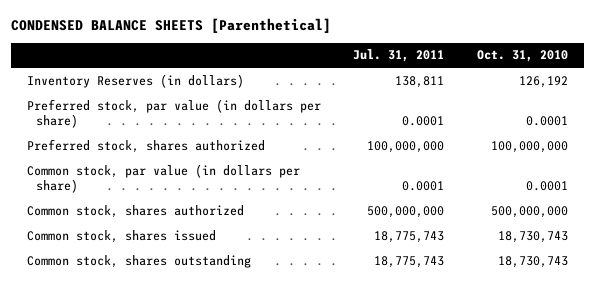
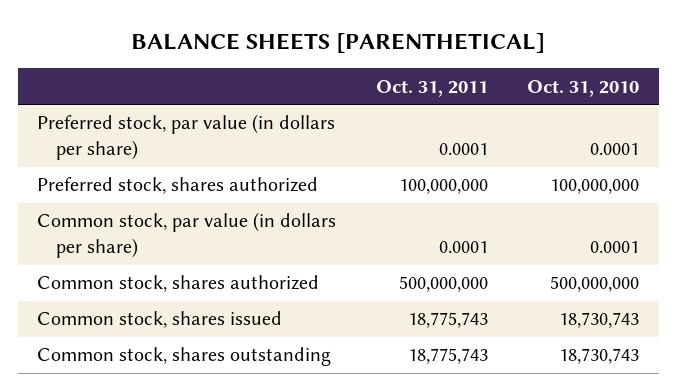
- CONDENSED BALANCE SHEETS [Parenthetical]
+ BALANCE SHEETS [PARENTHETICAL]
- | Jul. 31, 2011 | Oct. 31, 2010
+ | Oct. 31, 2011 | Oct. 31, 2010
- Inventory Reserves (in dollars) | 138,811 | 126,192

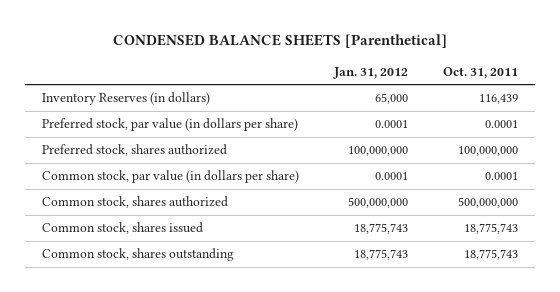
- BALANCE SHEETS [PARENTHETICAL]
+ CONDENSED BALANCE SHEETS [Parenthetical]
- | Oct. 31, 2011 | Oct. 31, 2010
+ | Jan. 31, 2012 | Oct. 31, 2011
+ Inventory Reserves (in dollars) | 65,000 | 116,439

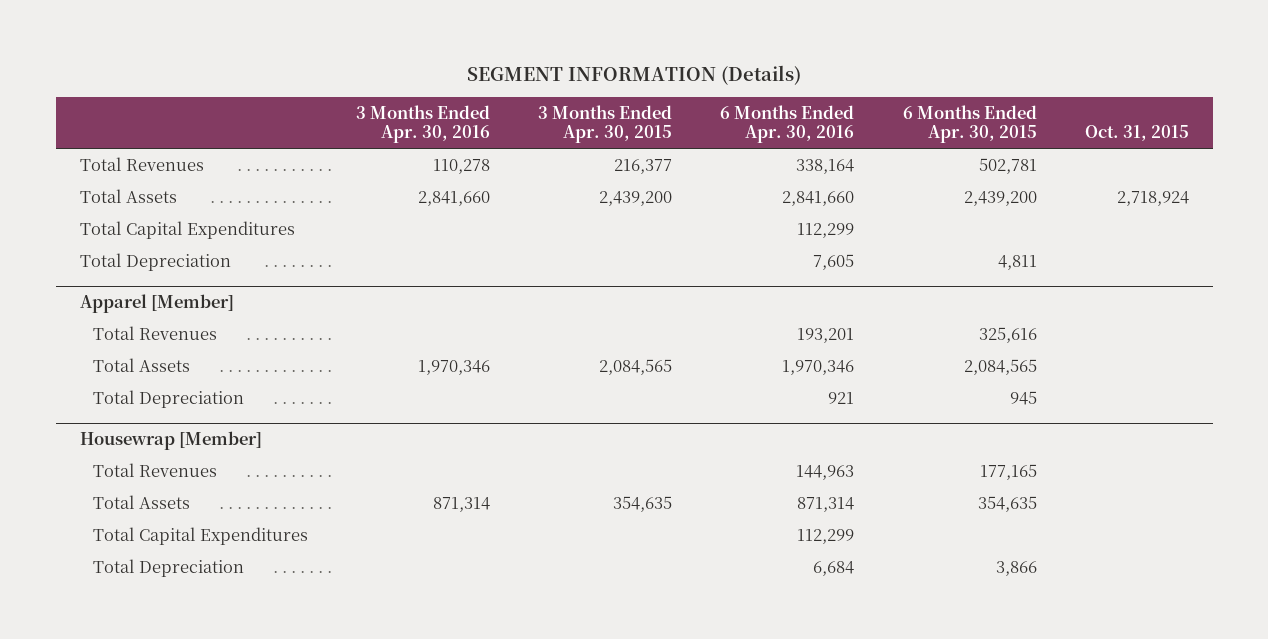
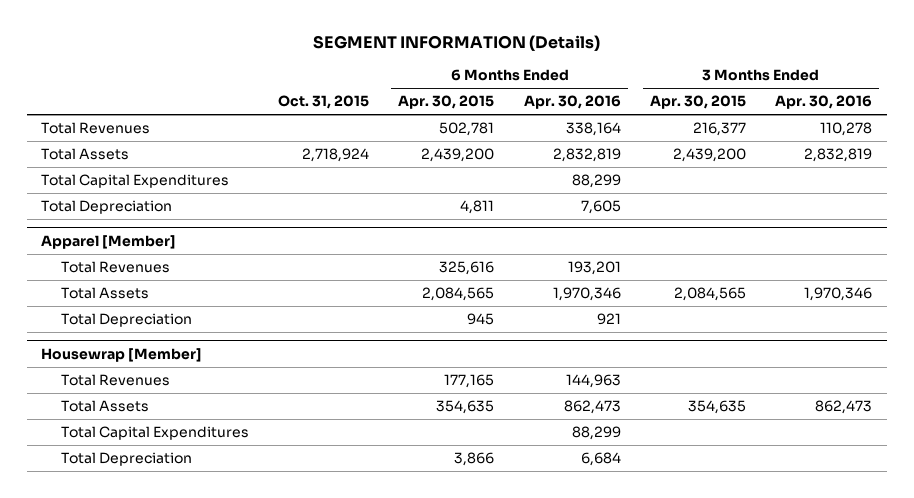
- | 3 Months Ended Apr. 30, 2016 | 3 Months Ended Apr. 30, 2015 | 6 Months Ended Apr. 30, 2016 | 6 Months Ended Apr. 30, 2015 | Oct. 31, 2015
+ | Oct. 31, 2015 | 6 Months Ended Apr. 30, 2015 | 6 Months Ended Apr. 30, 2016 | 3 Months Ended Apr. 30, 2015 | 3 Months Ended Apr. 30, 2016
- Total Assets | 2,841,660 | 2,439,200 | 2,841,660 | 2,439,200 | 2,718,924
- Total Capital Expenditures | | | 112,299 | |
+ Total Assets | 2,718,924 | 2,439,200 | 2,832,819 | 2,439,200 | 2,832,819
+ Total Capital Expenditures | | | 88,299 | |
@ Housewrap [Member]
- Total Assets | 871,314 | 354,635 | 871,314 | 354,635 |
- Total Capital Expenditures | | | 112,299 | |
+ Total Assets | | 354,635 | 862,473 | 354,635 | 862,473
+ Total Capital Expenditures | | | 88,299 | |

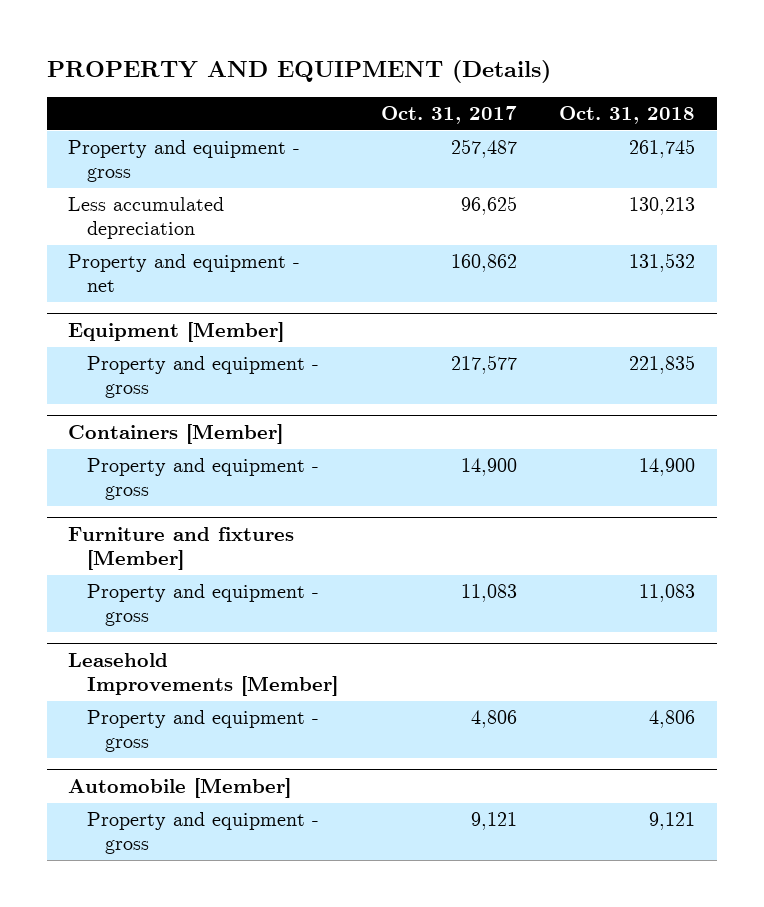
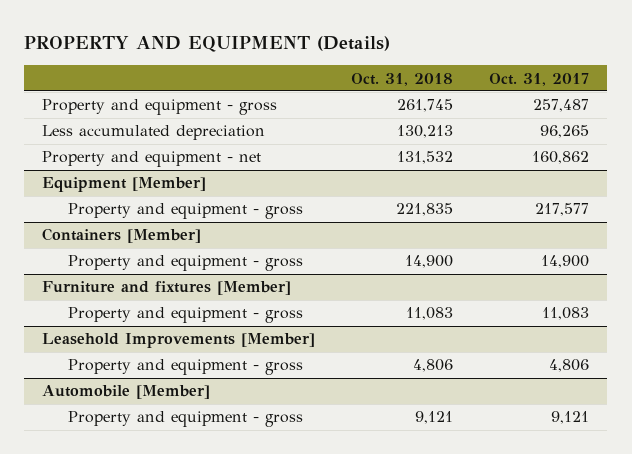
- | Oct. 31, 2017 | Oct. 31, 2018
+ | Oct. 31, 2018 | Oct. 31, 2017
- Less accumulated depreciation | 96,625 | 130,213
+ Less accumulated depreciation | 130,213 | 96,265

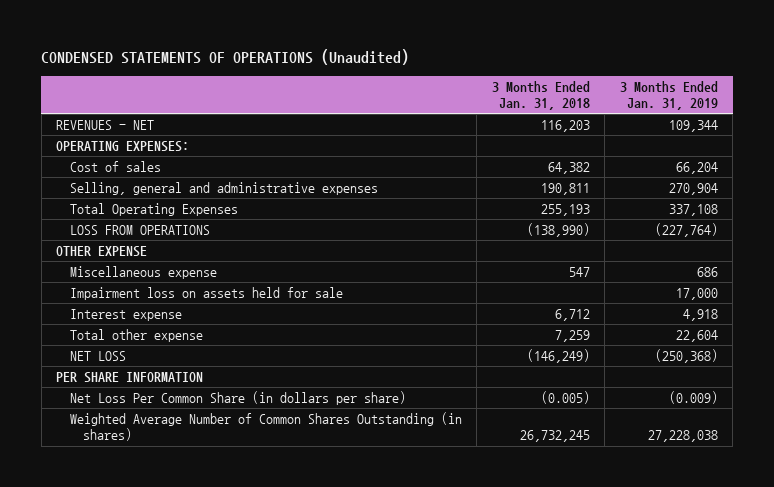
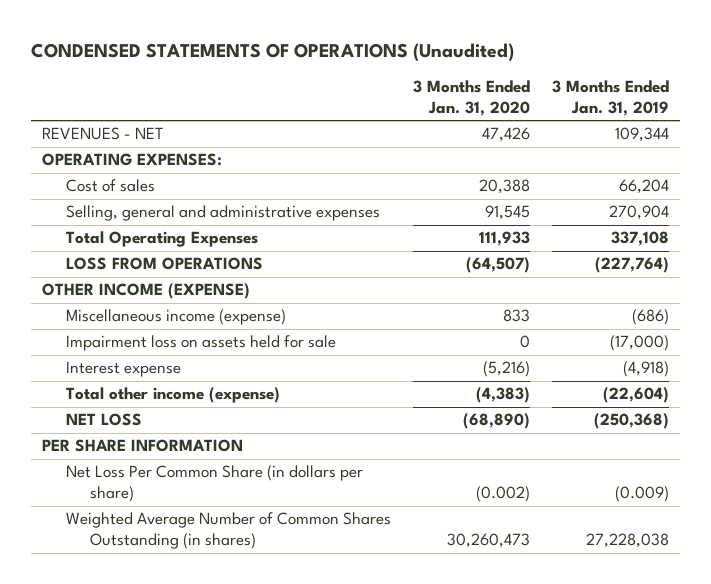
- | 3 Months Ended Jan. 31, 2018 | 3 Months Ended Jan. 31, 2019
+ | 3 Months Ended Jan. 31, 2020 | 3 Months Ended Jan. 31, 2019
- OTHER EXPENSE
- Miscellaneous expense | 547 | 686
- Impairment loss on assets held for sale | | 17,000
- Interest expense | 6,712 | 4,918
- Total other expense | 7,259 | 22,604
+ OTHER INCOME (EXPENSE)
+ Miscellaneous income (expense) | 833 | (686)
+ Impairment loss on assets held for sale | 0 | (17,000)
+ Interest expense | (5,216) | (4,918)
+ Total other income (expense) | (4,383) | (22,604)

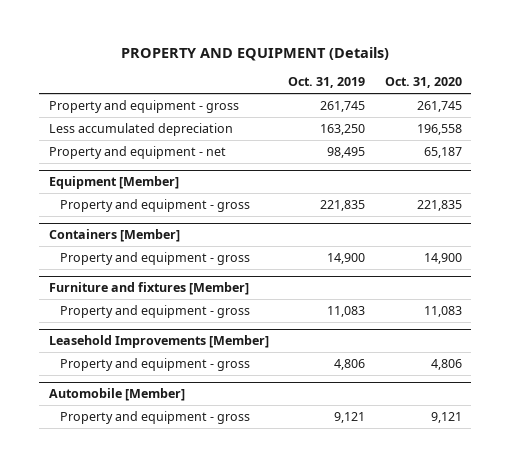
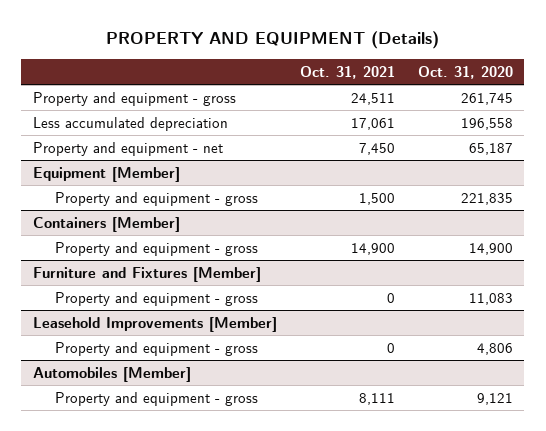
- | Oct. 31, 2019 | Oct. 31, 2020
+ | Oct. 31, 2021 | Oct. 31, 2020
- Furniture and fixtures [Member]
+ Furniture and Fixtures [Member]
- Automobile [Member]
+ Automobiles [Member]

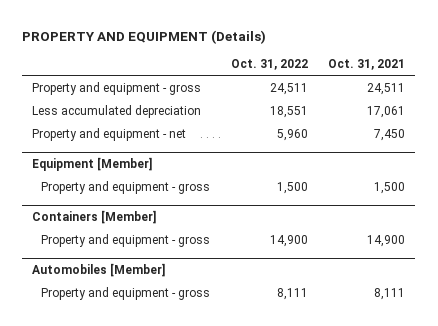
- | Oct. 31, 2021 | Oct. 31, 2020
+ | Oct. 31, 2022 | Oct. 31, 2021
- Furniture and Fixtures [Member]
- Property and equipment - gross | 0 | 11,083
- Leasehold Improvements [Member]
- Property and equipment - gross | 0 | 4,806

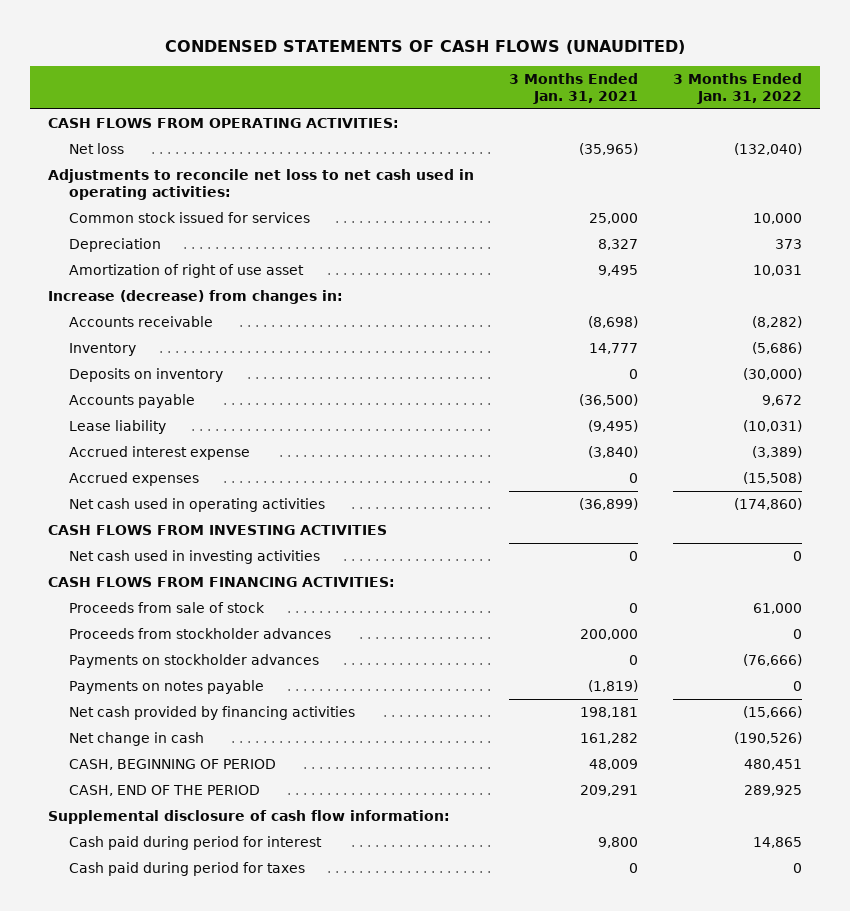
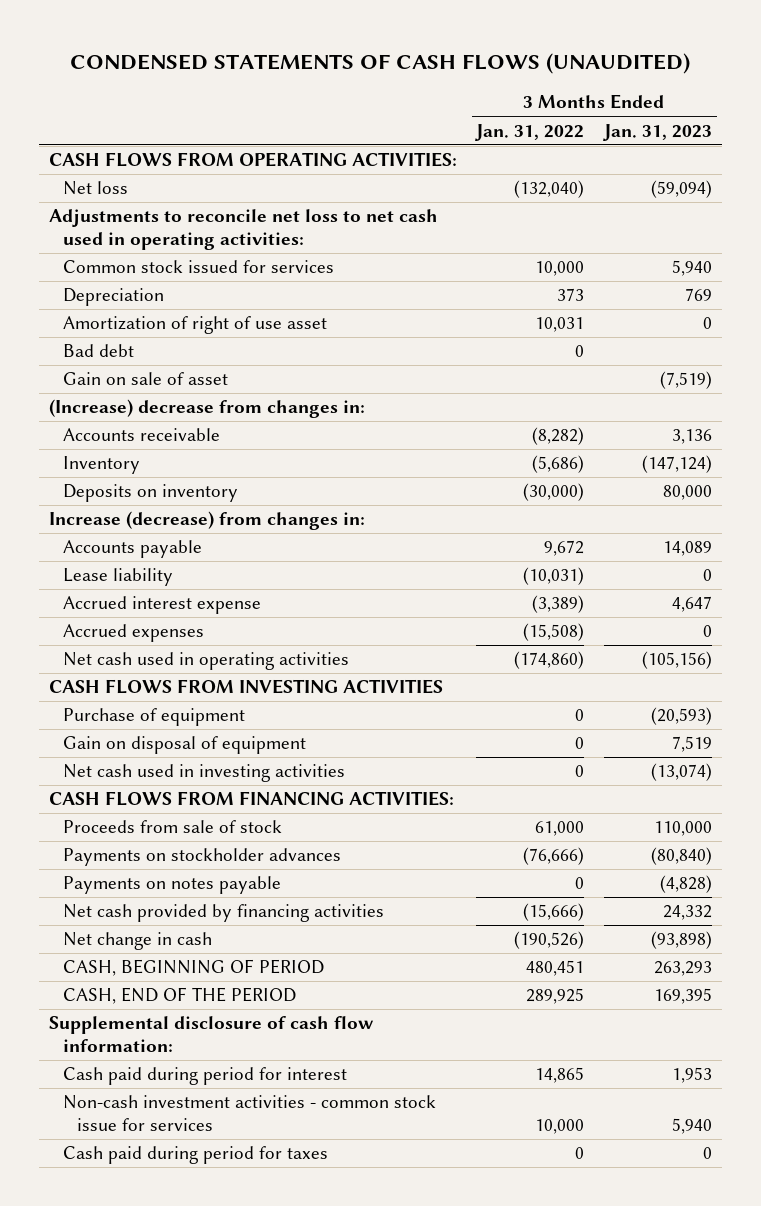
- | 3 Months Ended Jan. 31, 2021 | 3 Months Ended Jan. 31, 2022
+ | 3 Months Ended Jan. 31, 2022 | 3 Months Ended Jan. 31, 2023
+ Bad debt | 0 |
+ Gain on sale of asset | | (7,519)
+ (Increase) decrease from changes in:
moved down: Increase (decrease) from changes in:
+ Purchase of equipment | 0 | (20,593)
+ Gain on disposal of equipment | 0 | 7,519
- Proceeds from stockholder advances | 200,000 | 0
+ Non-cash investment activities - common stock issue for services | 10,000 | 5,940

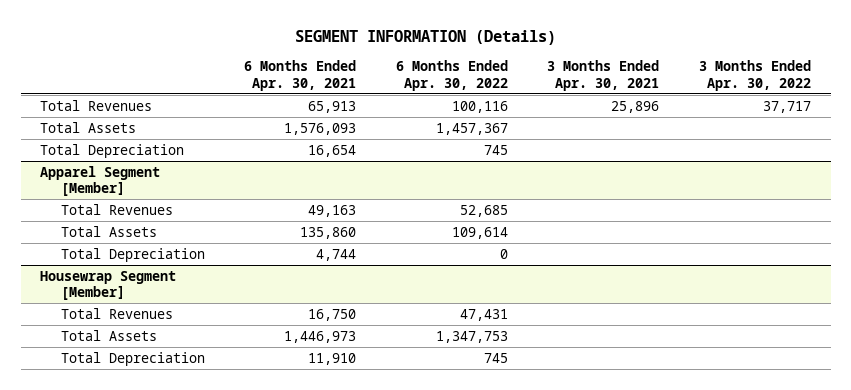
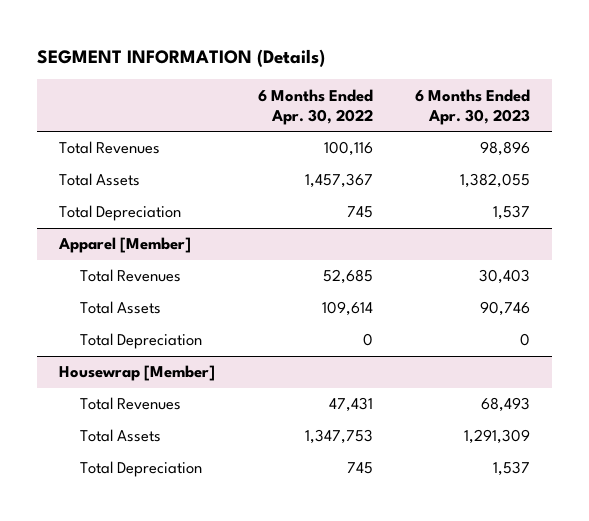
- | 6 Months Ended Apr. 30, 2021 | 6 Months Ended Apr. 30, 2022 | 3 Months Ended Apr. 30, 2021 | 3 Months Ended Apr. 30, 2022
+ | 6 Months Ended Apr. 30, 2022 | 6 Months Ended Apr. 30, 2023
- Apparel Segment [Member]
+ Apparel [Member]
- Housewrap Segment [Member]
+ Housewrap [Member]

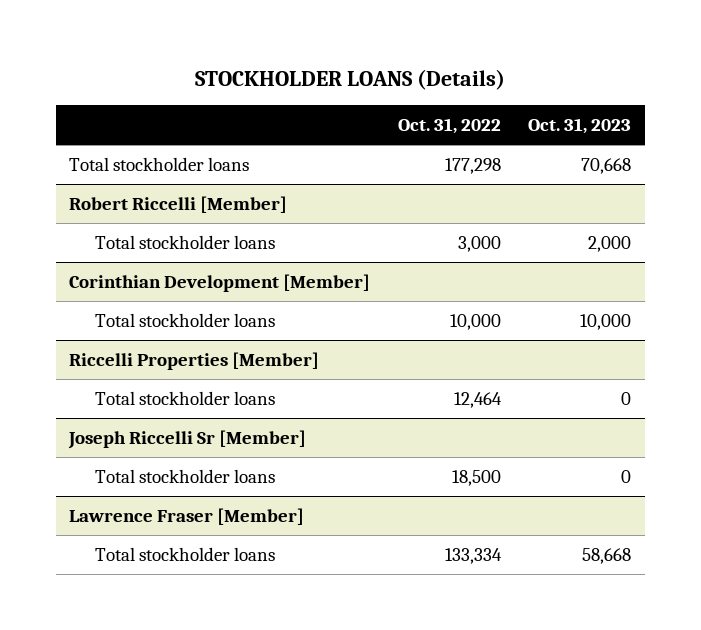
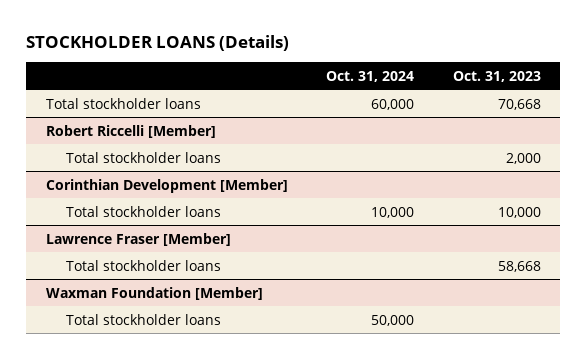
- | Oct. 31, 2022 | Oct. 31, 2023
+ | Oct. 31, 2024 | Oct. 31, 2023
- Riccelli Properties [Member]
- Total stockholder loans | 12,464 | 0
- Joseph Riccelli Sr [Member]
- Total stockholder loans | 18,500 | 0
+ Waxman Foundation [Member]
+ Total stockholder loans | 50,000 |

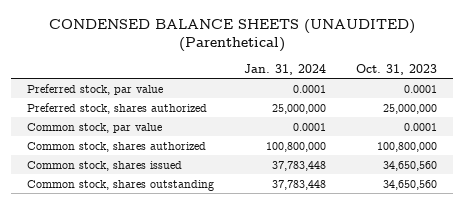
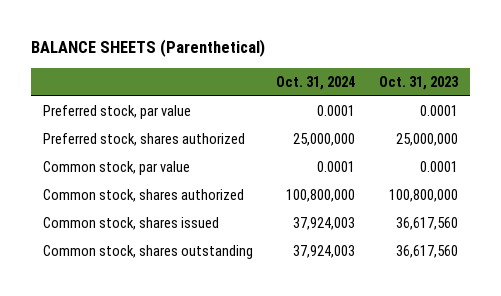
- CONDENSED BALANCE SHEETS (UNAUDITED) (Parenthetical)
+ BALANCE SHEETS (Parenthetical)
- | Jan. 31, 2024 | Oct. 31, 2023
+ | Oct. 31, 2024 | Oct. 31, 2023
- Common stock, shares issued | 37,783,448 | 34,650,560
- Common stock, shares outstanding | 37,783,448 | 34,650,560
+ Common stock, shares issued | 37,924,003 | 36,617,560
+ Common stock, shares outstanding | 37,924,003 | 36,617,560

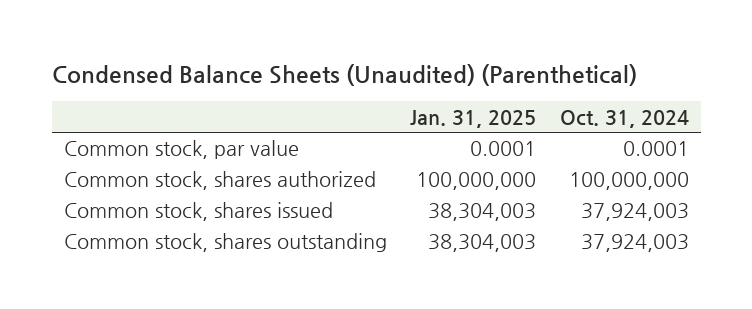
- BALANCE SHEETS (Parenthetical)
+ Condensed Balance Sheets (Unaudited) (Parenthetical)
- | Oct. 31, 2024 | Oct. 31, 2023
+ | Jan. 31, 2025 | Oct. 31, 2024
- Preferred stock, par value | 0.0001 | 0.0001
- Preferred stock, shares authorized | 25,000,000 | 25,000,000
- Common stock, shares authorized | 100,800,000 | 100,800,000
+ Common stock, shares authorized | 100,000,000 | 100,000,000

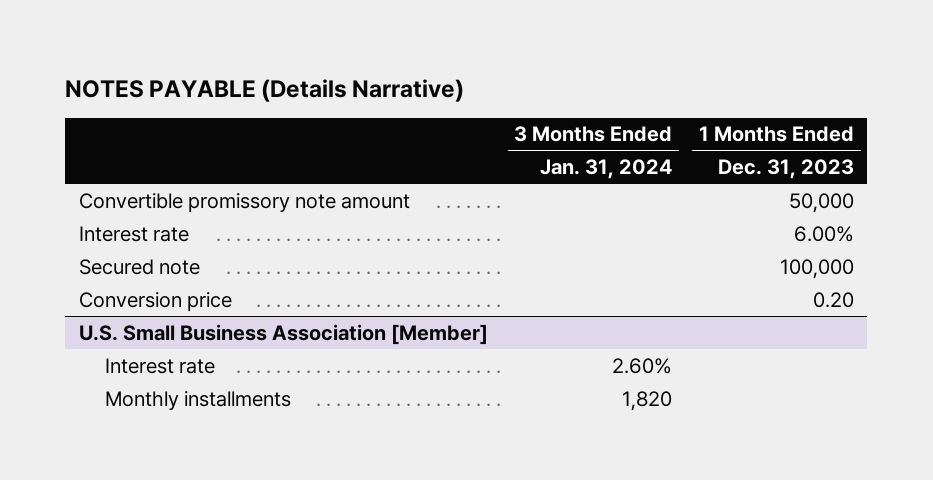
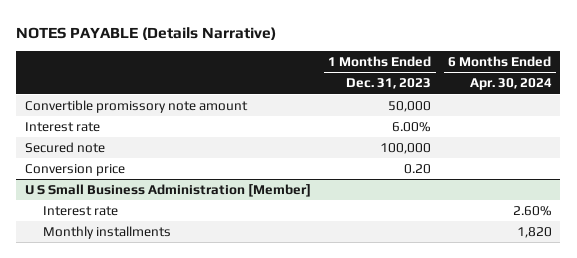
- | 3 Months Ended Jan. 31, 2024 | 1 Months Ended Dec. 31, 2023
+ | 1 Months Ended Dec. 31, 2023 | 6 Months Ended Apr. 30, 2024
- U.S. Small Business Association [Member]
+ U S Small Business Administration [Member]

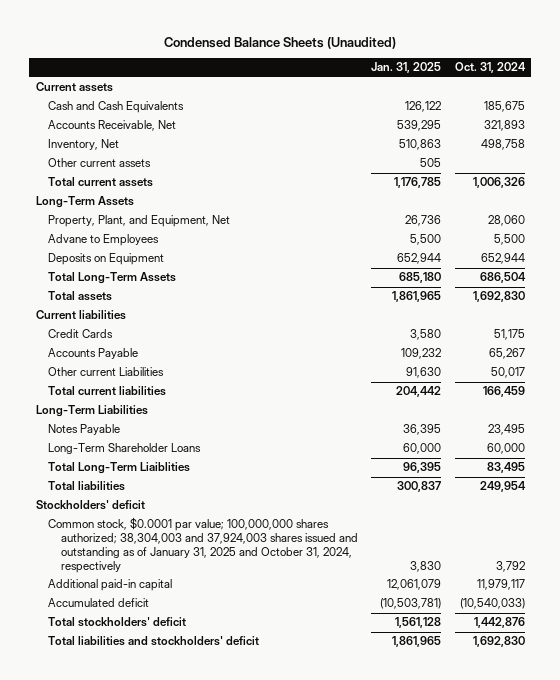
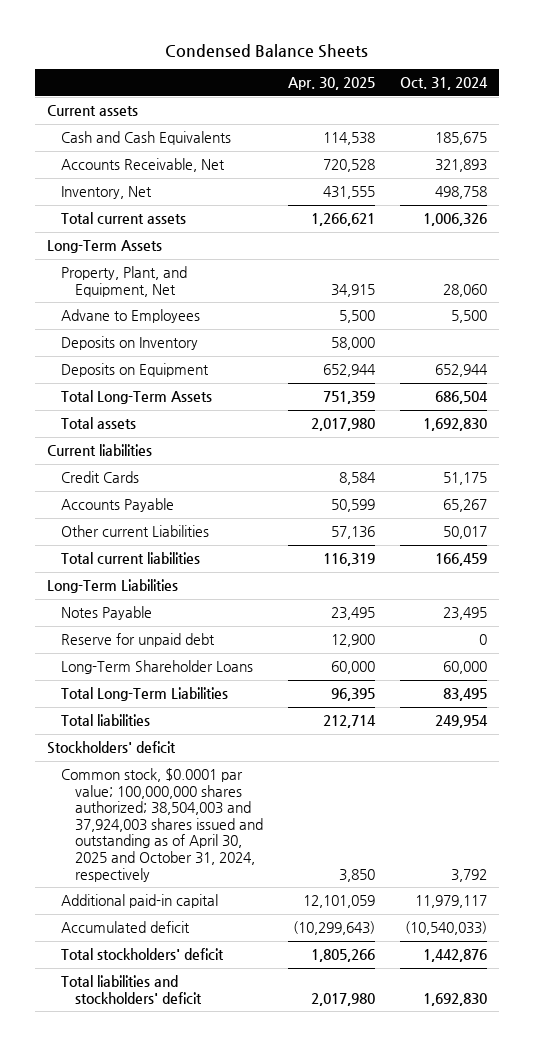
- Condensed Balance Sheets (Unaudited)
+ Condensed Balance Sheets
- | Jan. 31, 2025 | Oct. 31, 2024
+ | Apr. 30, 2025 | Oct. 31, 2024
- Other current assets | 505 |
+ Deposits on Inventory | 58,000 |
+ Reserve for unpaid debt | 12,900 | 0
- Total Long-Term Liaiblities | 96,395 | 83,495
+ Total Long-Term Liabilities | 96,395 | 83,495
- Common stock, $0.0001 par value; 100,000,000 shares authorized; 38,304,003 and 37,924,003 shares issued and outstanding as of January 31, 2025 and October 31, 2024, respectively | 3,830 | 3,792
+ Common stock, $0.0001 par value; 100,000,000 shares authorized; 38,504,003 and 37,924,003 shares issued and outstanding as of April 30, 2025 and October 31, 2024, respectively | 3,850 | 3,792

